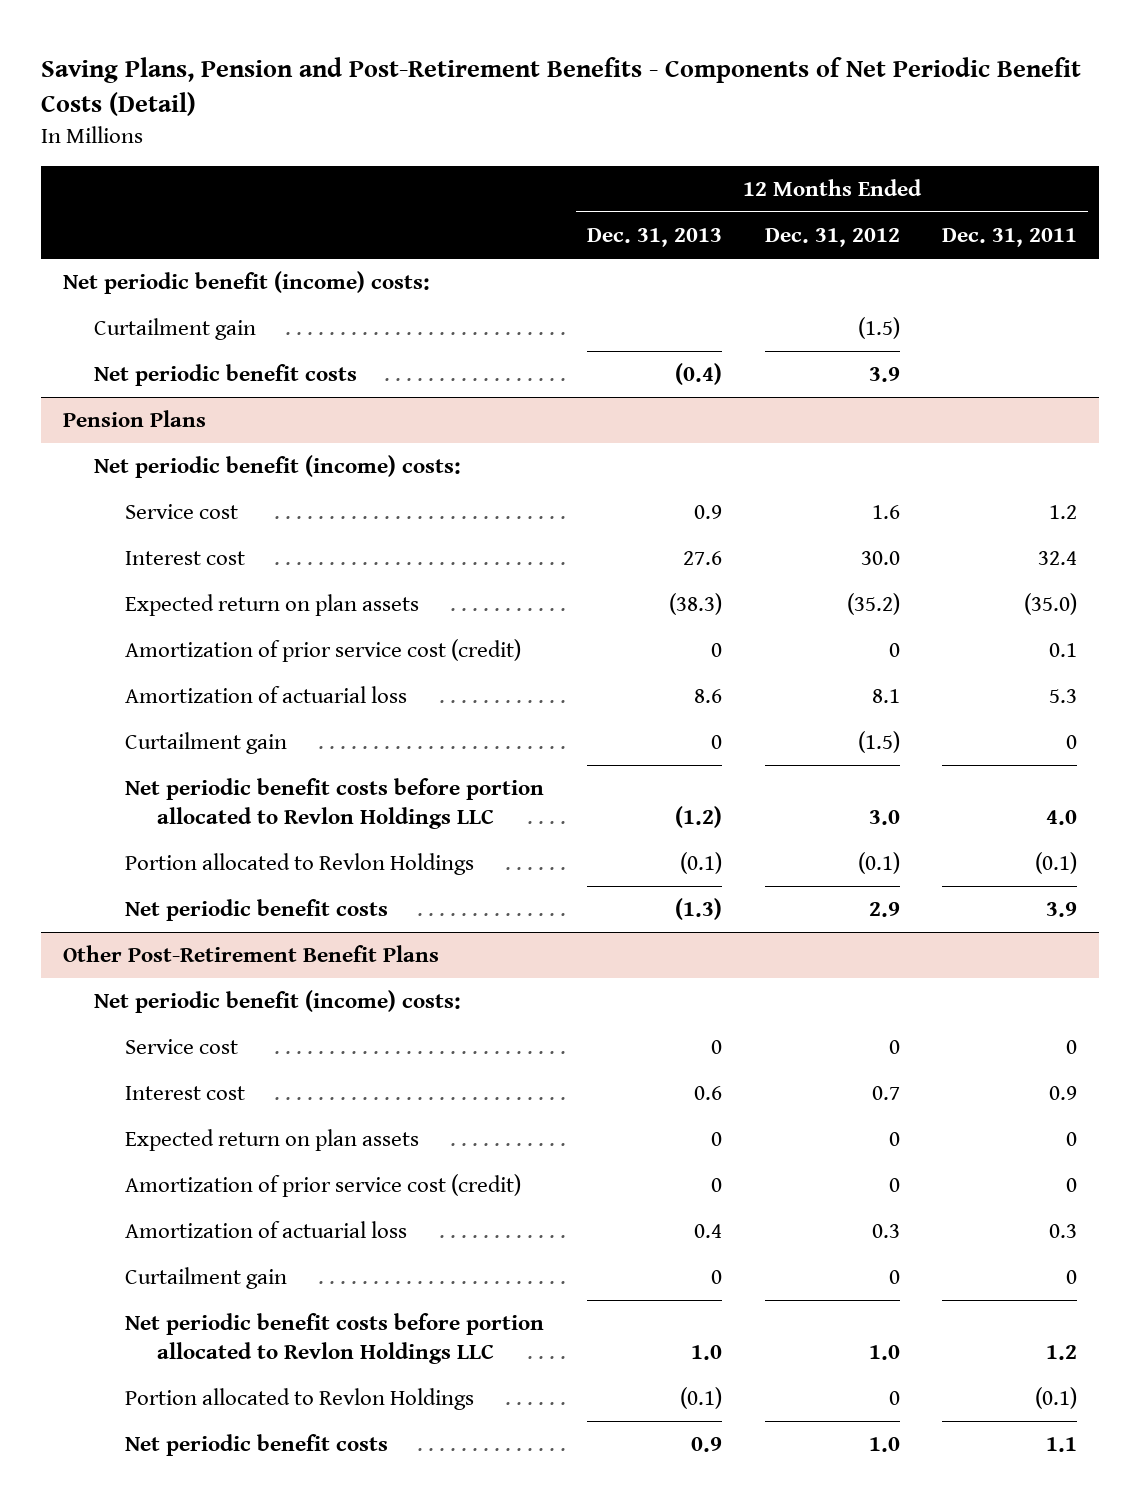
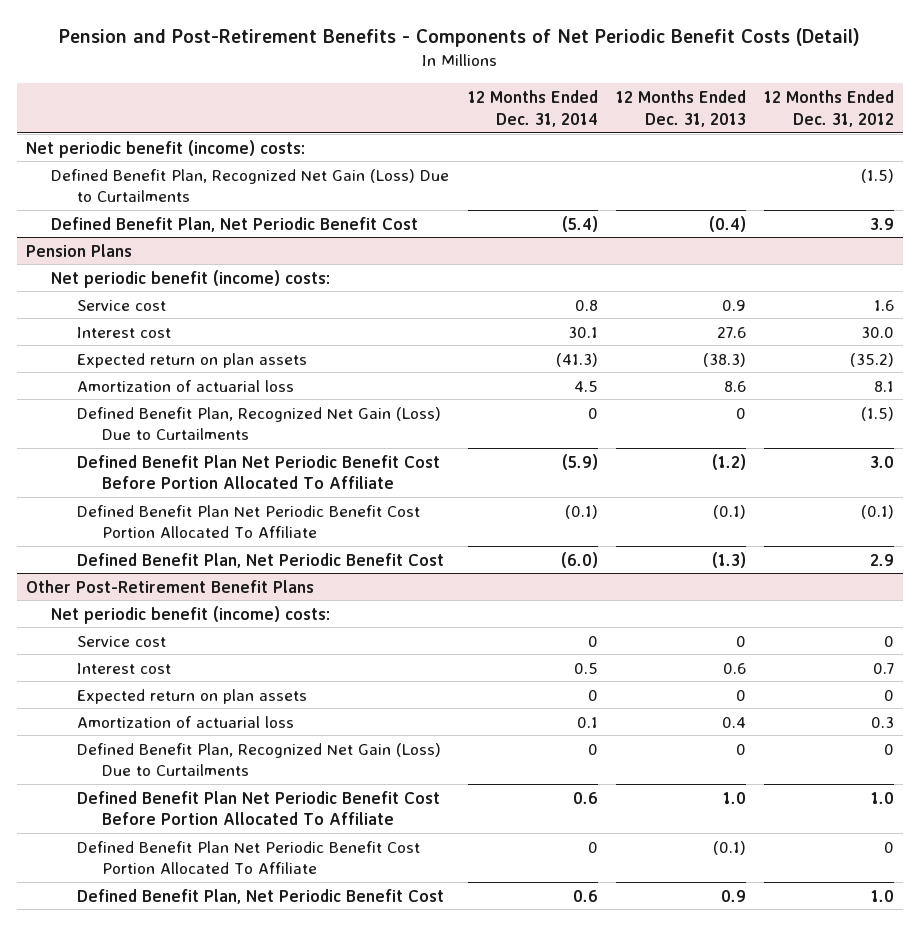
- Saving Plans, Pension and Post-Retirement Benefits - Components of Net Periodic Benefit Costs (Detail)
+ Pension and Post-Retirement Benefits - Components of Net Periodic Benefit Costs (Detail)
- | 12 Months Ended Dec. 31, 2013 | 12 Months Ended Dec. 31, 2012 | 12 Months Ended Dec. 31, 2011
+ | 12 Months Ended Dec. 31, 2014 | 12 Months Ended Dec. 31, 2013 | 12 Months Ended Dec. 31, 2012
- Curtailment gain | | (1.5) |
- Net periodic benefit costs | (0.4) | 3.9 |
+ Defined Benefit Plan, Recognized Net Gain (Loss) Due to Curtailments | | | (1.5)
+ Defined Benefit Plan, Net Periodic Benefit Cost | (5.4) | (0.4) | 3.9
@ Pension Plans
- Amortization of prior service cost (credit) | 0 | 0 | 0.1
- Curtailment gain | 0 | (1.5) | 0
- Net periodic benefit costs before portion allocated to Revlon Holdings LLC | (1.2) | 3.0 | 4.0
- Portion allocated to Revlon Holdings | (0.1) | (0.1) | (0.1)
- Net periodic benefit costs | (1.3) | 2.9 | 3.9
+ Defined Benefit Plan, Recognized Net Gain (Loss) Due to Curtailments | 0 | 0 | (1.5)
+ Defined Benefit Plan Net Periodic Benefit Cost Before Portion Allocated To Affiliate | (5.9) | (1.2) | 3.0
+ Defined Benefit Plan Net Periodic Benefit Cost Portion Allocated To Affiliate | (0.1) | (0.1) | (0.1)
+ Defined Benefit Plan, Net Periodic Benefit Cost | (6.0) | (1.3) | 2.9
@ Other Post-Retirement Benefit Plans
- Amortization of prior service cost (credit) | 0 | 0 | 0
- Curtailment gain | 0 | 0 | 0
- Net periodic benefit costs before portion allocated to Revlon Holdings LLC | 1.0 | 1.0 | 1.2
- Portion allocated to Revlon Holdings | (0.1) | 0 | (0.1)
- Net periodic benefit costs | 0.9 | 1.0 | 1.1
+ Defined Benefit Plan, Recognized Net Gain (Loss) Due to Curtailments | 0 | 0 | 0
+ Defined Benefit Plan Net Periodic Benefit Cost Before Portion Allocated To Affiliate | 0.6 | 1.0 | 1.0
+ Defined Benefit Plan Net Periodic Benefit Cost Portion Allocated To Affiliate | 0 | (0.1) | 0
+ Defined Benefit Plan, Net Periodic Benefit Cost | 0.6 | 0.9 | 1.0

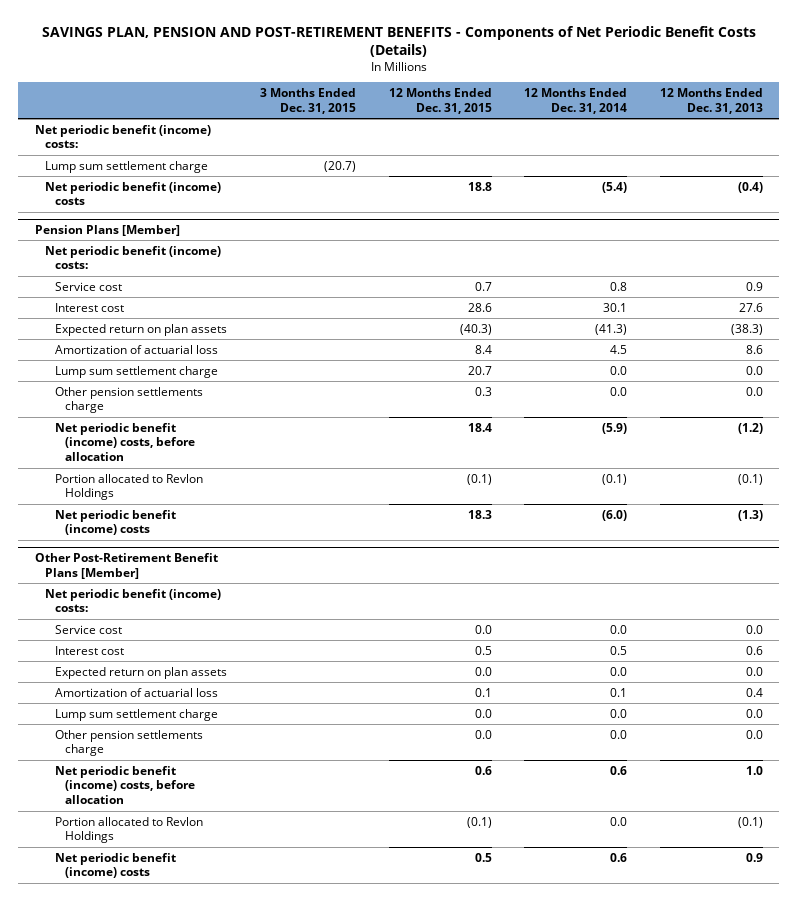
- Pension and Post-Retirement Benefits - Components of Net Periodic Benefit Costs (Detail)
+ SAVINGS PLAN, PENSION AND POST-RETIREMENT BENEFITS - Components of Net Periodic Benefit Costs (Details)
- | 12 Months Ended Dec. 31, 2014 | 12 Months Ended Dec. 31, 2013 | 12 Months Ended Dec. 31, 2012
+ | 3 Months Ended Dec. 31, 2015 | 12 Months Ended Dec. 31, 2015 | 12 Months Ended Dec. 31, 2014 | 12 Months Ended Dec. 31, 2013
- Defined Benefit Plan, Recognized Net Gain (Loss) Due to Curtailments | | | (1.5)
- Defined Benefit Plan, Net Periodic Benefit Cost | (5.4) | (0.4) | 3.9
- Pension Plans
+ Lump sum settlement charge | (20.7) | | |
+ Net periodic benefit (income) costs | | 18.8 | (5.4) | (0.4)
+ Pension Plans [Member]
- Defined Benefit Plan, Recognized Net Gain (Loss) Due to Curtailments | 0 | 0 | (1.5)
- Defined Benefit Plan Net Periodic Benefit Cost Before Portion Allocated To Affiliate | (5.9) | (1.2) | 3.0
- Defined Benefit Plan Net Periodic Benefit Cost Portion Allocated To Affiliate | (0.1) | (0.1) | (0.1)
- Defined Benefit Plan, Net Periodic Benefit Cost | (6.0) | (1.3) | 2.9
- Other Post-Retirement Benefit Plans
+ Lump sum settlement charge | | 20.7 | 0.0 | 0.0
+ Other pension settlements charge | | 0.3 | 0.0 | 0.0
+ Net periodic benefit (income) costs, before allocation | | 18.4 | (5.9) | (1.2)
+ Portion allocated to Revlon Holdings | | (0.1) | (0.1) | (0.1)
+ Net periodic benefit (income) costs | | 18.3 | (6.0) | (1.3)
+ Other Post-Retirement Benefit Plans [Member]
- Service cost | 0 | 0 | 0
+ Service cost | | 0.0 | 0.0 | 0.0
- Expected return on plan assets | 0 | 0 | 0
+ Expected return on plan assets | | 0.0 | 0.0 | 0.0
- Defined Benefit Plan, Recognized Net Gain (Loss) Due to Curtailments | 0 | 0 | 0
- Defined Benefit Plan Net Periodic Benefit Cost Before Portion Allocated To Affiliate | 0.6 | 1.0 | 1.0
- Defined Benefit Plan Net Periodic Benefit Cost Portion Allocated To Affiliate | 0 | (0.1) | 0
- Defined Benefit Plan, Net Periodic Benefit Cost | 0.6 | 0.9 | 1.0
+ Lump sum settlement charge | | 0.0 | 0.0 | 0.0
+ Other pension settlements charge | | 0.0 | 0.0 | 0.0
+ Net periodic benefit (income) costs, before allocation | | 0.6 | 0.6 | 1.0
+ Portion allocated to Revlon Holdings | | (0.1) | 0.0 | (0.1)
+ Net periodic benefit (income) costs | | 0.5 | 0.6 | 0.9

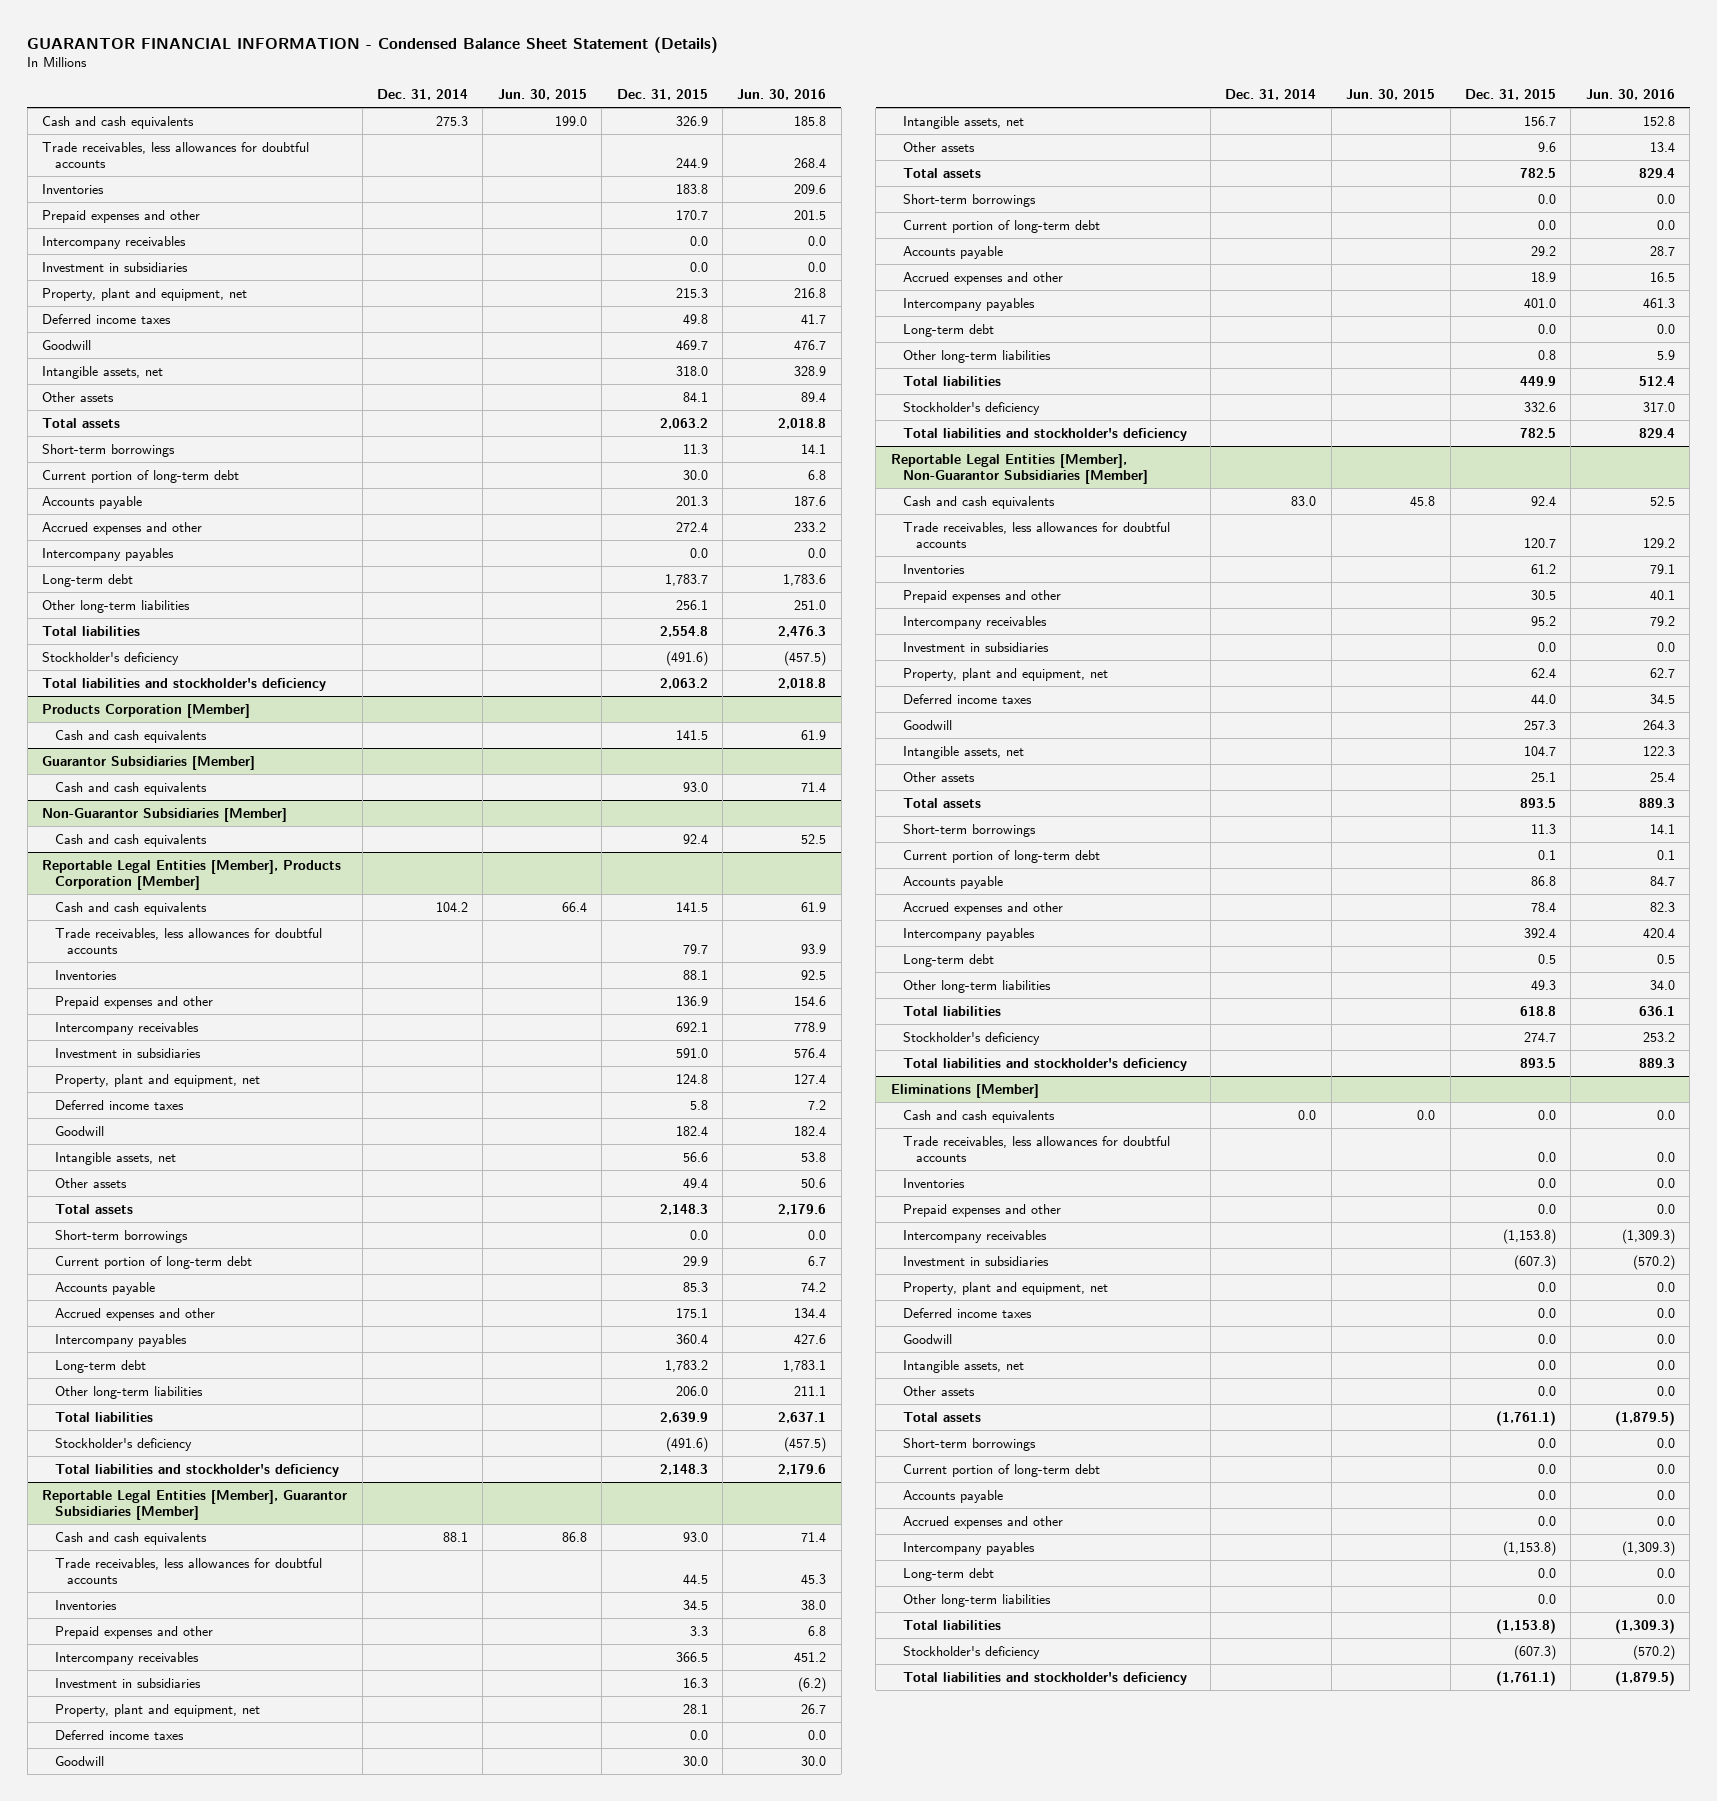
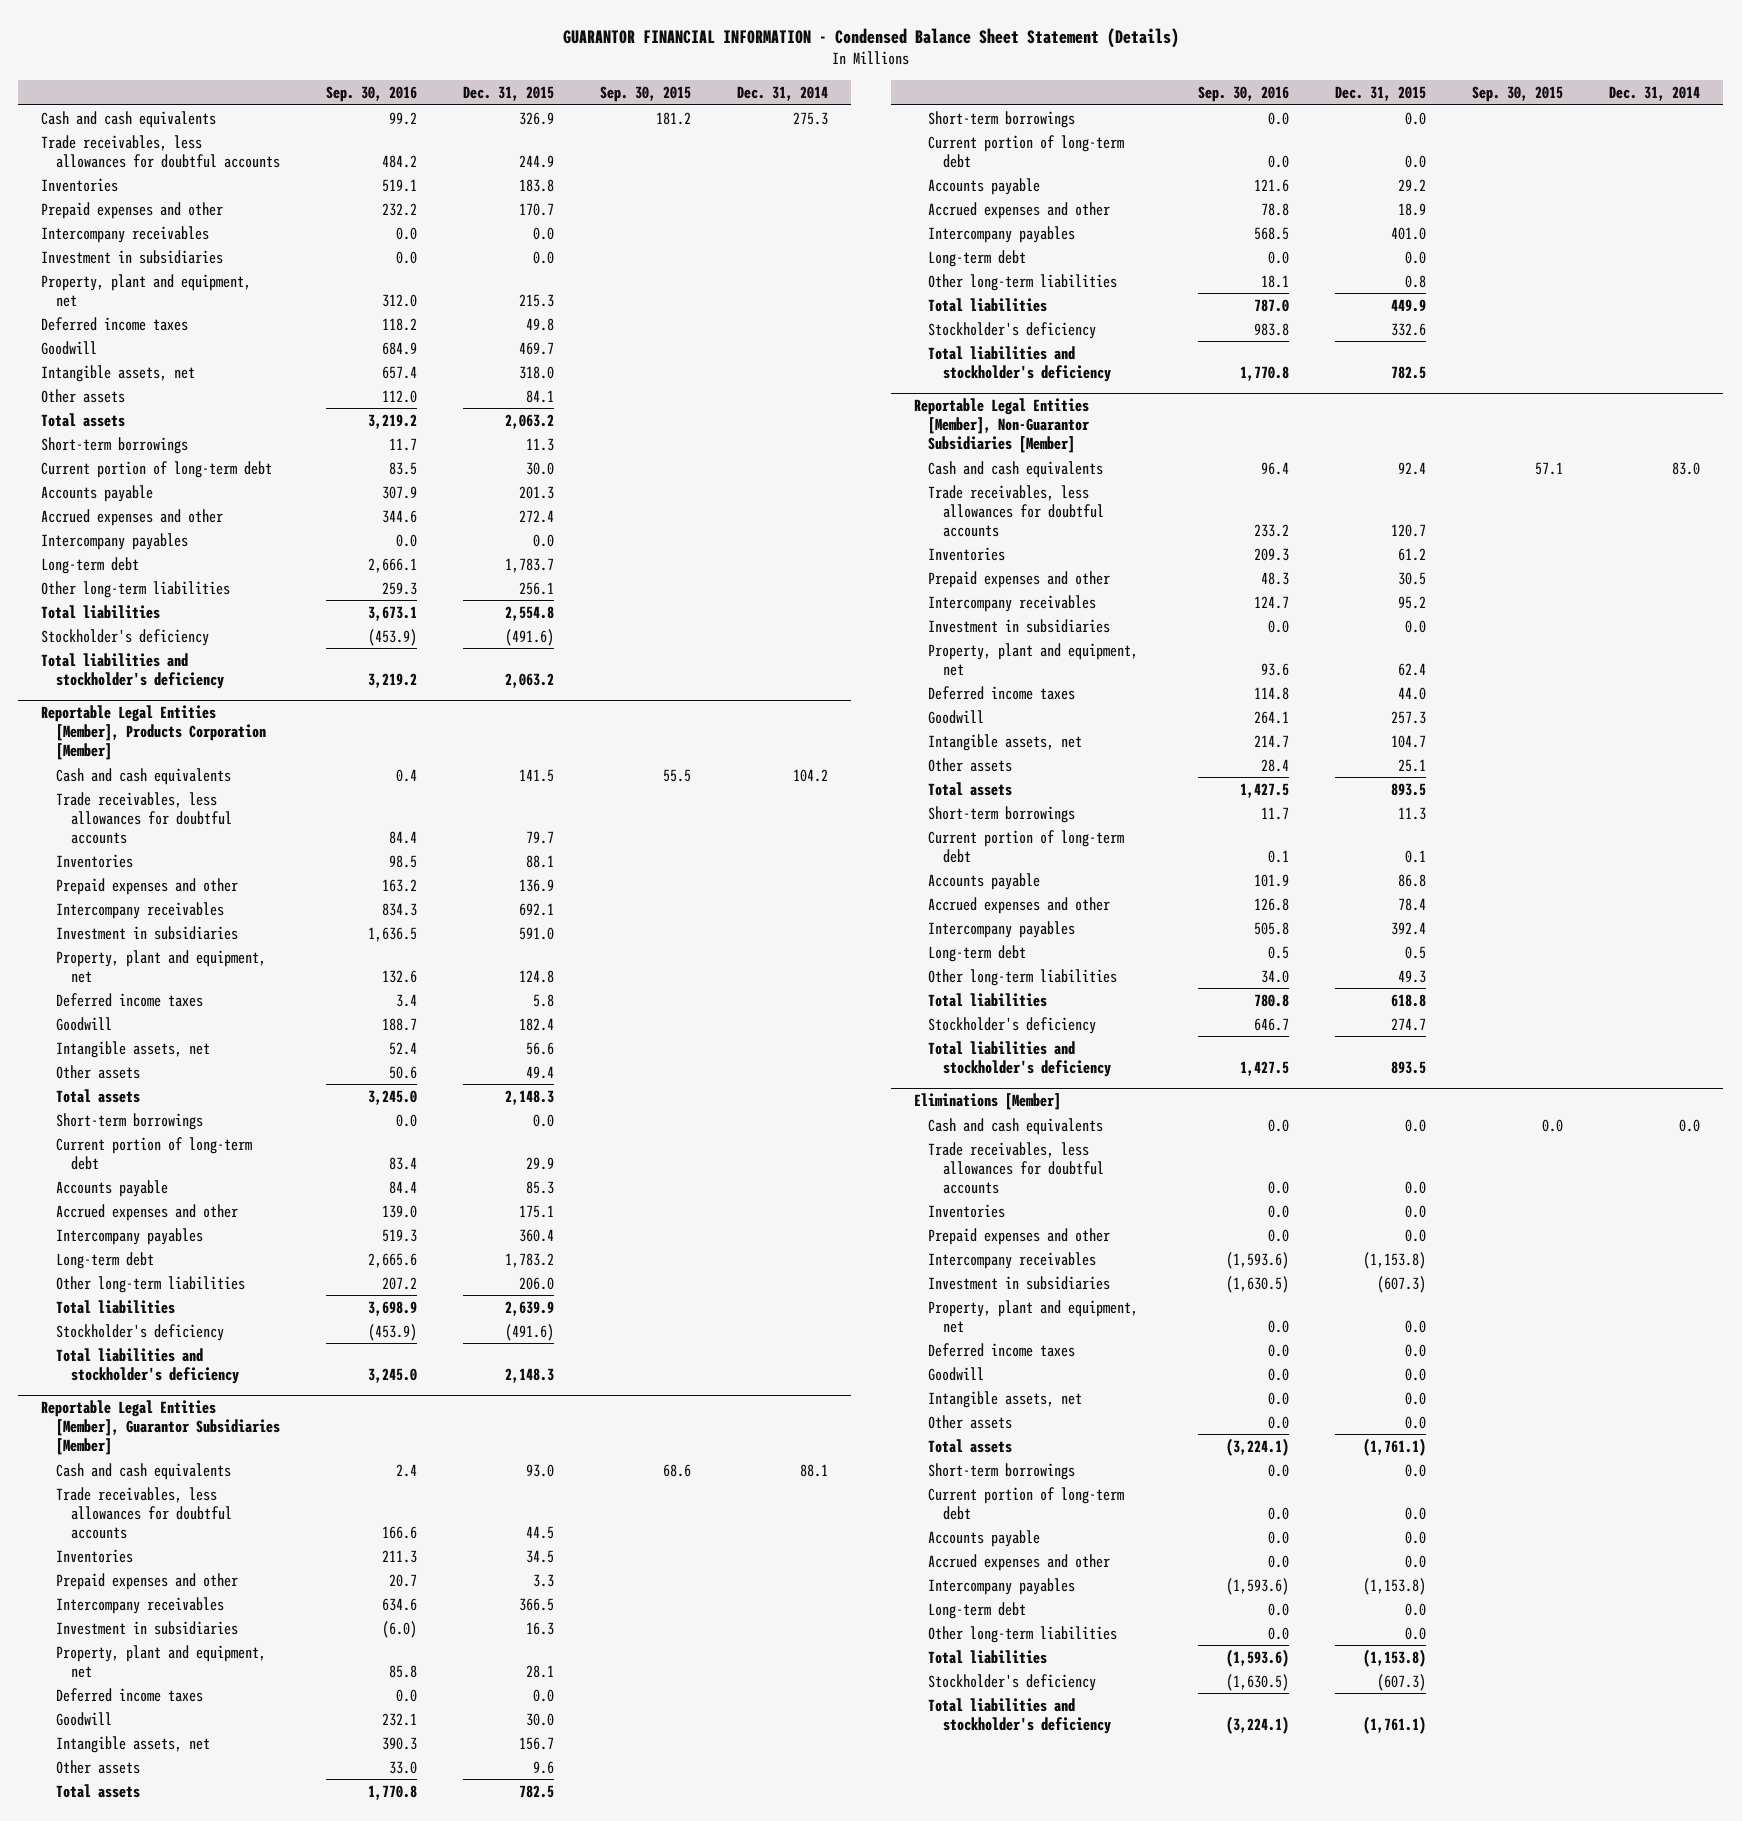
- | Dec. 31, 2014 | Jun. 30, 2015 | Dec. 31, 2015 | Jun. 30, 2016
+ | Sep. 30, 2016 | Dec. 31, 2015 | Sep. 30, 2015 | Dec. 31, 2014
- Products Corporation [Member]
- Cash and cash equivalents | | | 141.5 | 61.9
- Guarantor Subsidiaries [Member]
- Cash and cash equivalents | | | 93.0 | 71.4
- Non-Guarantor Subsidiaries [Member]
- Cash and cash equivalents | | | 92.4 | 52.5

